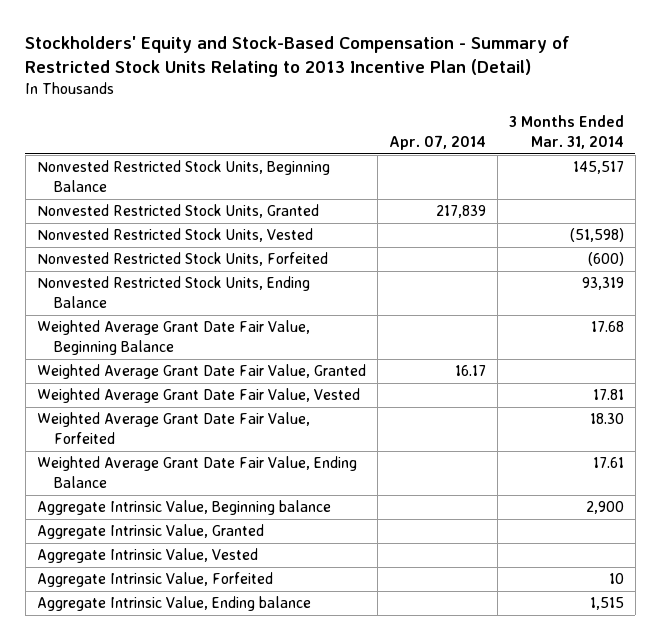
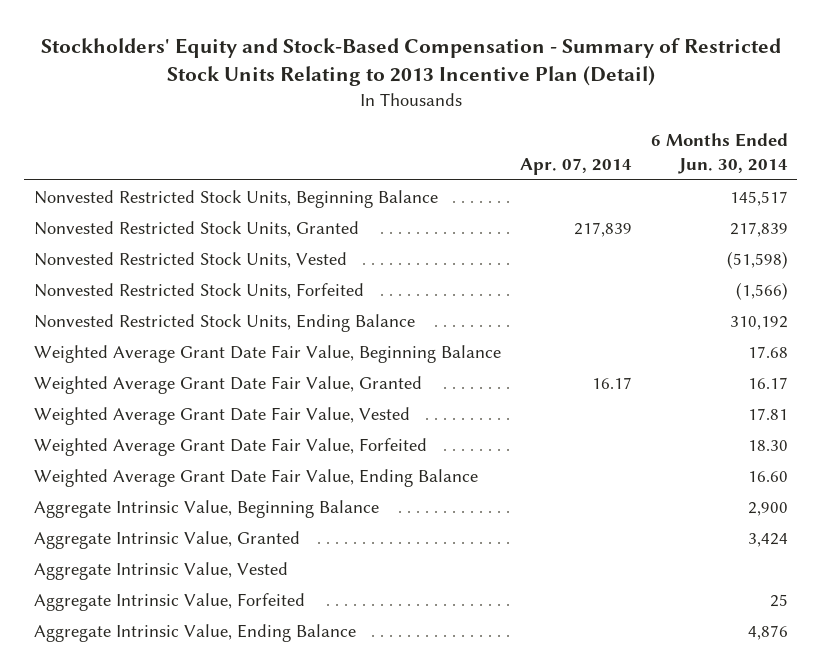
- | Apr. 07, 2014 | 3 Months Ended Mar. 31, 2014
+ | Apr. 07, 2014 | 6 Months Ended Jun. 30, 2014
- Aggregate Intrinsic Value, Beginning balance | | 2,900
+ Aggregate Intrinsic Value, Beginning Balance | | 2,900
- Aggregate Intrinsic Value, Ending balance | | 1,515
+ Aggregate Intrinsic Value, Ending Balance | | 4,876

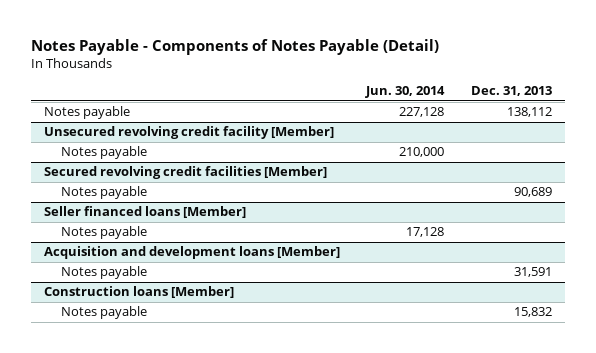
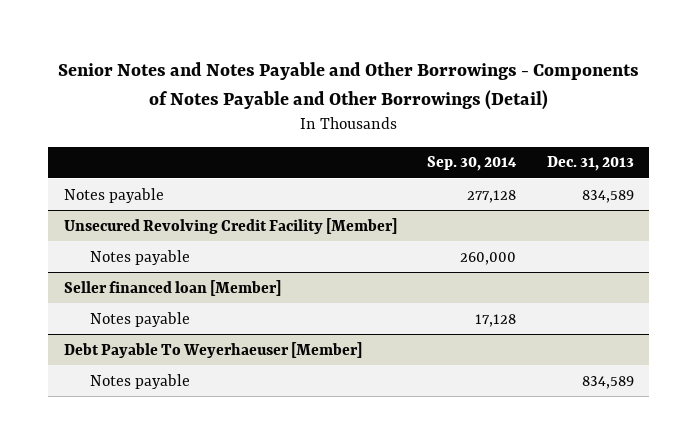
- Notes Payable - Components of Notes Payable (Detail)
+ Senior Notes and Notes Payable and Other Borrowings - Components of Notes Payable and Other Borrowings (Detail)
- | Jun. 30, 2014 | Dec. 31, 2013
+ | Sep. 30, 2014 | Dec. 31, 2013
- Notes payable | 227,128 | 138,112
- Unsecured revolving credit facility [Member]
+ Notes payable | 277,128 | 834,589
+ Unsecured Revolving Credit Facility [Member]
- Secured revolving credit facilities [Member]
- Notes payable | | 90,689
- Seller financed loans [Member]
+ Seller financed loan [Member]
- Acquisition and development loans [Member]
- Notes payable | | 31,591
- Construction loans [Member]
- Notes payable | | 15,832
+ Debt Payable To Weyerhaeuser [Member]
+ Notes payable | | 834,589

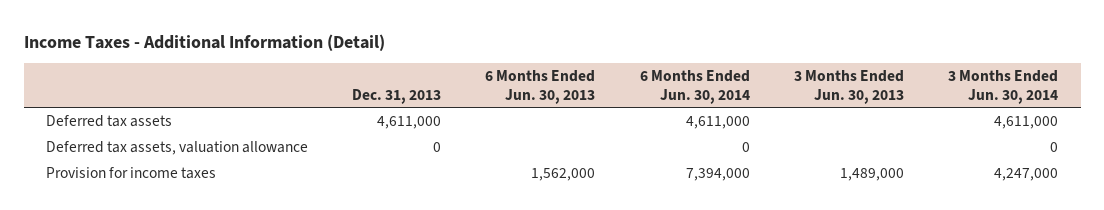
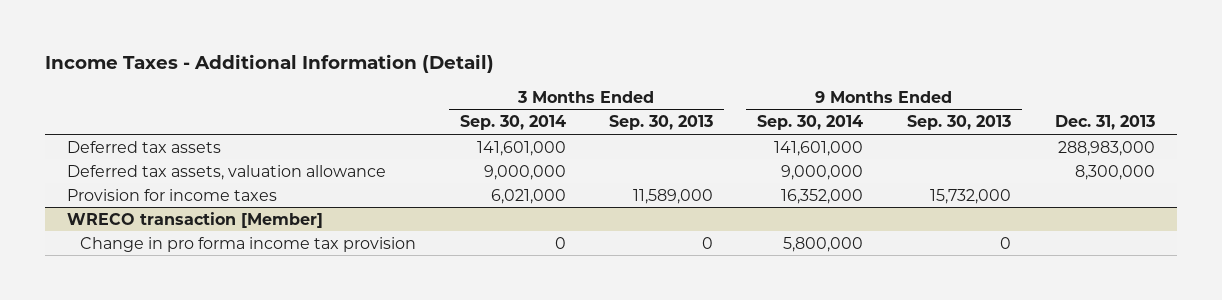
- | Dec. 31, 2013 | 6 Months Ended Jun. 30, 2013 | 6 Months Ended Jun. 30, 2014 | 3 Months Ended Jun. 30, 2013 | 3 Months Ended Jun. 30, 2014
+ | 3 Months Ended Sep. 30, 2014 | 3 Months Ended Sep. 30, 2013 | 9 Months Ended Sep. 30, 2014 | 9 Months Ended Sep. 30, 2013 | Dec. 31, 2013
- Deferred tax assets | 4,611,000 | | 4,611,000 | | 4,611,000
- Deferred tax assets, valuation allowance | 0 | | 0 | | 0
+ Deferred tax assets | 141,601,000 | | 141,601,000 | | 288,983,000
+ Deferred tax assets, valuation allowance | 9,000,000 | | 9,000,000 | | 8,300,000
+ WRECO transaction [Member]
+ Change in pro forma income tax provision | 0 | 0 | 5,800,000 | 0 |

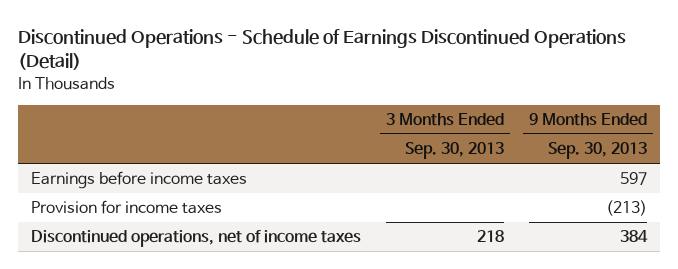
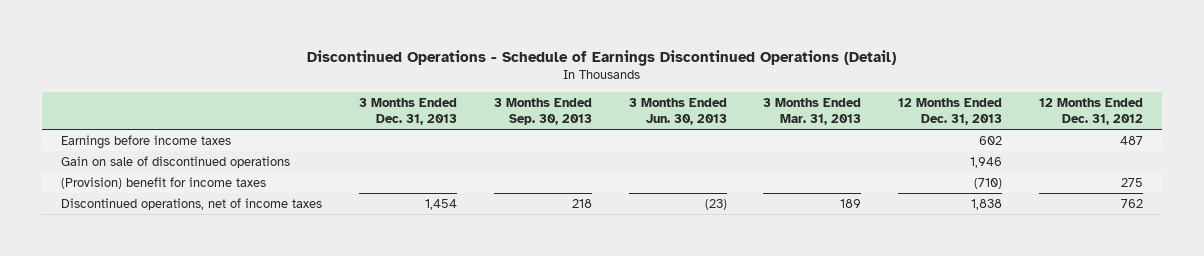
- | 3 Months Ended Sep. 30, 2013 | 9 Months Ended Sep. 30, 2013
+ | 3 Months Ended Dec. 31, 2013 | 3 Months Ended Sep. 30, 2013 | 3 Months Ended Jun. 30, 2013 | 3 Months Ended Mar. 31, 2013 | 12 Months Ended Dec. 31, 2013 | 12 Months Ended Dec. 31, 2012
- Provision for income taxes | | (213)
+ Gain on sale of discontinued operations | | | | | 1,946 |
+ (Provision) benefit for income taxes | | | | | (710) | 275

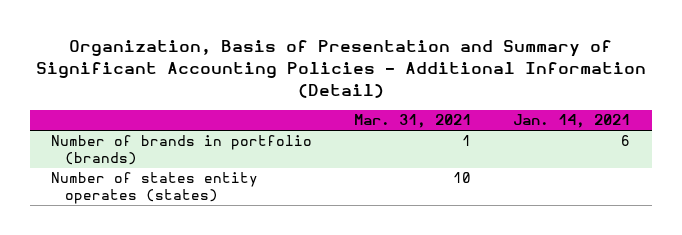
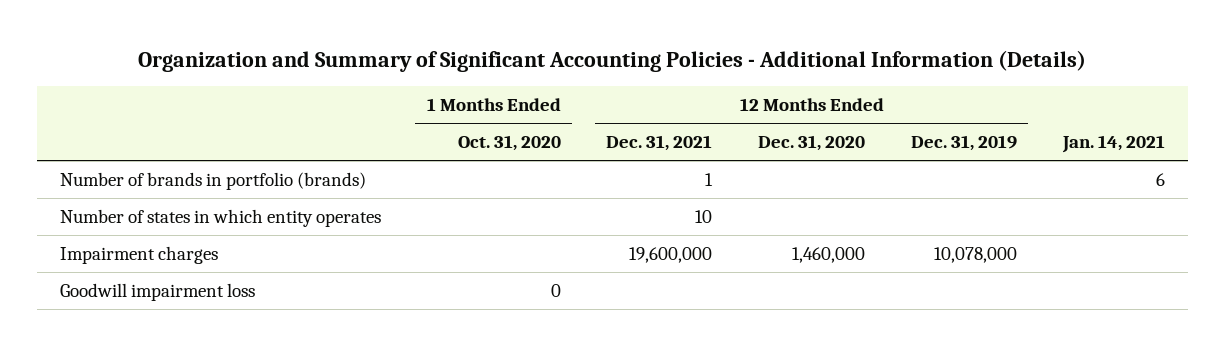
- Organization, Basis of Presentation and Summary of Significant Accounting Policies - Additional Information (Detail)
+ Organization and Summary of Significant Accounting Policies - Additional Information (Details)
- | Mar. 31, 2021 | Jan. 14, 2021
+ | 1 Months Ended Oct. 31, 2020 | 12 Months Ended Dec. 31, 2021 | 12 Months Ended Dec. 31, 2020 | 12 Months Ended Dec. 31, 2019 | Jan. 14, 2021
- Number of states entity operates (states) | 10 |
+ Number of states in which entity operates | | 10 | | |
+ Impairment charges | | 19,600,000 | 1,460,000 | 10,078,000 |
+ Goodwill impairment loss | 0 | | | |

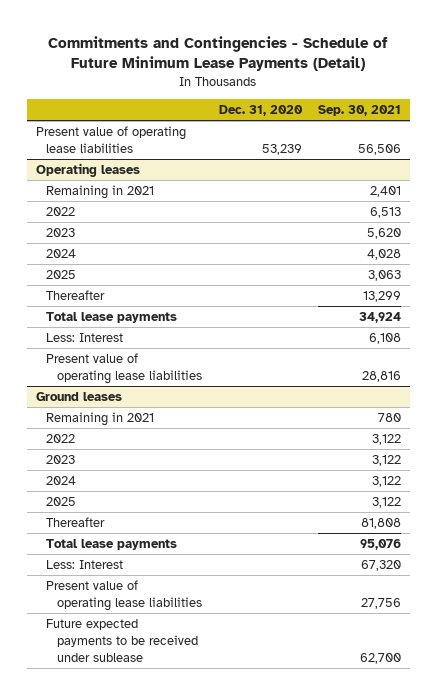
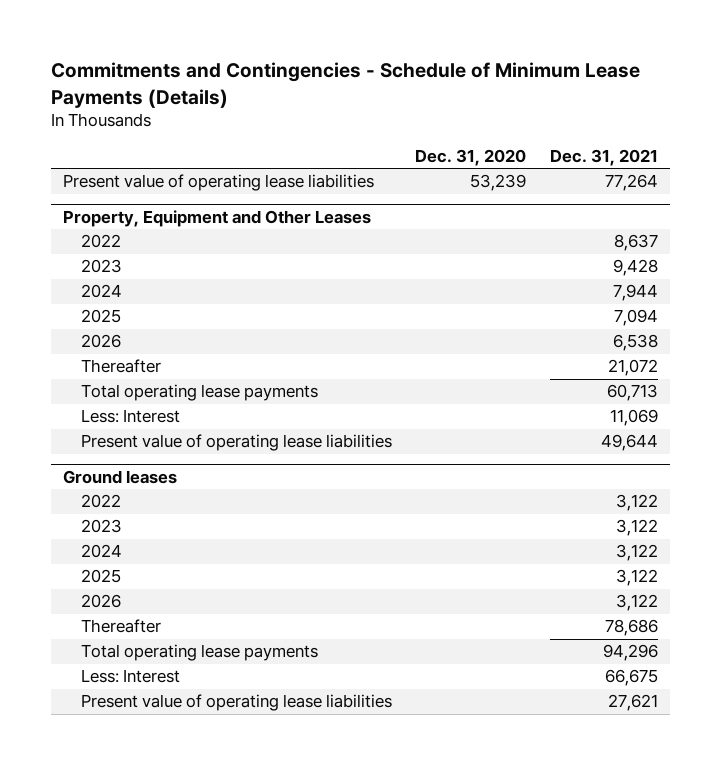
- Commitments and Contingencies - Schedule of Future Minimum Lease Payments (Detail)
+ Commitments and Contingencies - Schedule of Minimum Lease Payments (Details)
- | Dec. 31, 2020 | Sep. 30, 2021
+ | Dec. 31, 2020 | Dec. 31, 2021
- Operating leases
- Remaining in 2021 | | 2,401
+ Property, Equipment and Other Leases
+ 2026 | | 6,538
- Total lease payments | | 34,924
+ Total operating lease payments | | 60,713
@ Ground leases
- Remaining in 2021 | | 780
+ 2026 | | 3,122
- Total lease payments | | 95,076
+ Total operating lease payments | | 94,296
- Future expected payments to be received under sublease | | 62,700

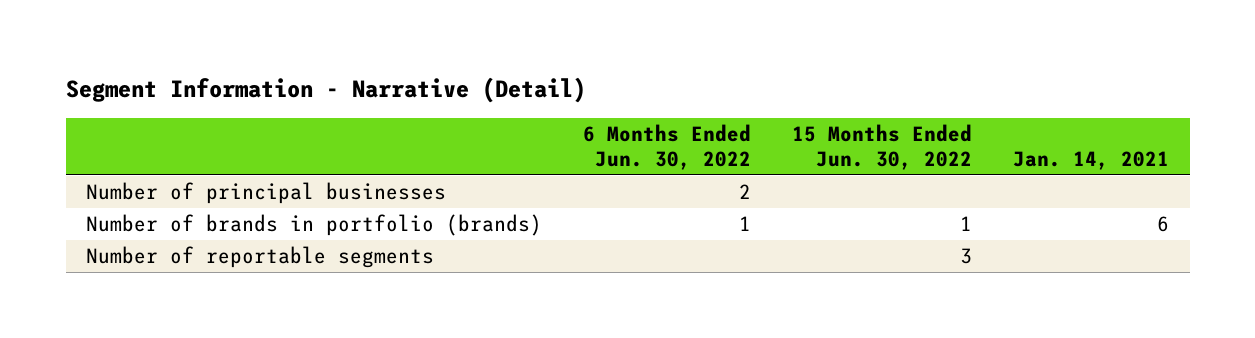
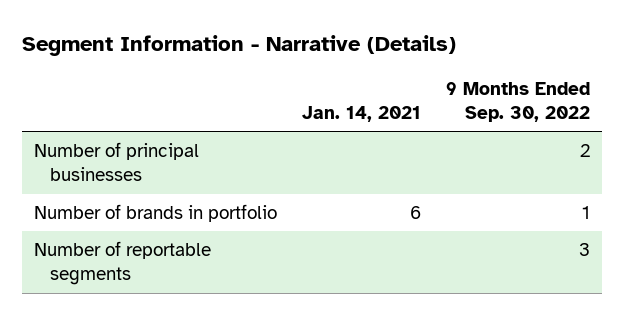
- Segment Information - Narrative (Detail)
+ Segment Information - Narrative (Details)
- | 6 Months Ended Jun. 30, 2022 | 15 Months Ended Jun. 30, 2022 | Jan. 14, 2021
+ | Jan. 14, 2021 | 9 Months Ended Sep. 30, 2022
- Number of brands in portfolio (brands) | 1 | 1 | 6
+ Number of brands in portfolio | 6 | 1

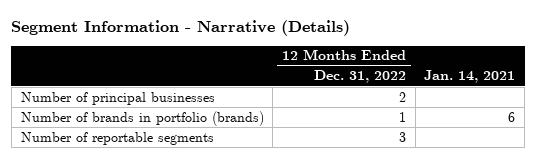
- | Jan. 14, 2021 | 9 Months Ended Sep. 30, 2022
+ | 12 Months Ended Dec. 31, 2022 | Jan. 14, 2021
- Number of brands in portfolio | 6 | 1
+ Number of brands in portfolio (brands) | 1 | 6

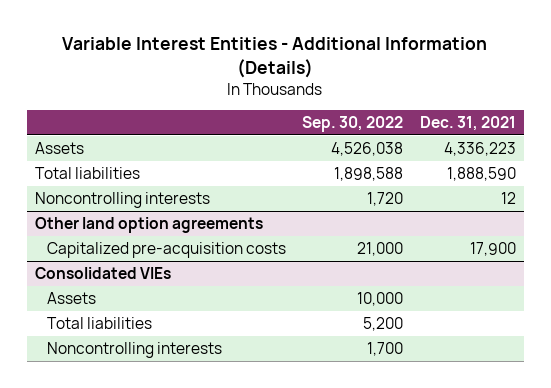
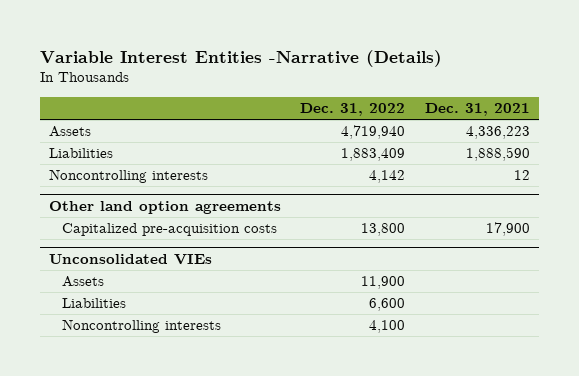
- Variable Interest Entities - Additional Information (Details)
+ Variable Interest Entities -Narrative (Details)
- | Sep. 30, 2022 | Dec. 31, 2021
+ | Dec. 31, 2022 | Dec. 31, 2021
- Total liabilities | 1,898,588 | 1,888,590
+ Liabilities | 1,883,409 | 1,888,590
- Consolidated VIEs
- Assets | 10,000 |
- Total liabilities | 5,200 |
- Noncontrolling interests | 1,700 |
+ Unconsolidated VIEs
+ Assets | 11,900 |
+ Liabilities | 6,600 |
+ Noncontrolling interests | 4,100 |

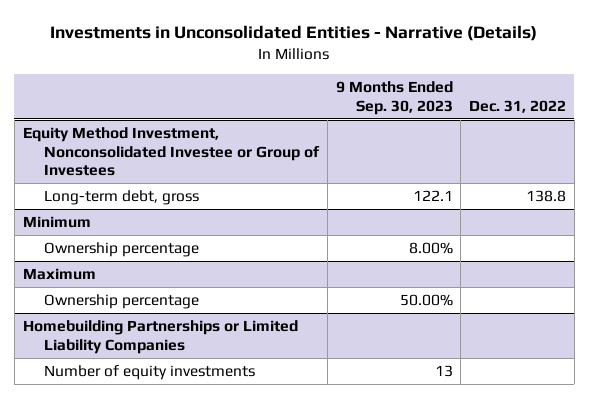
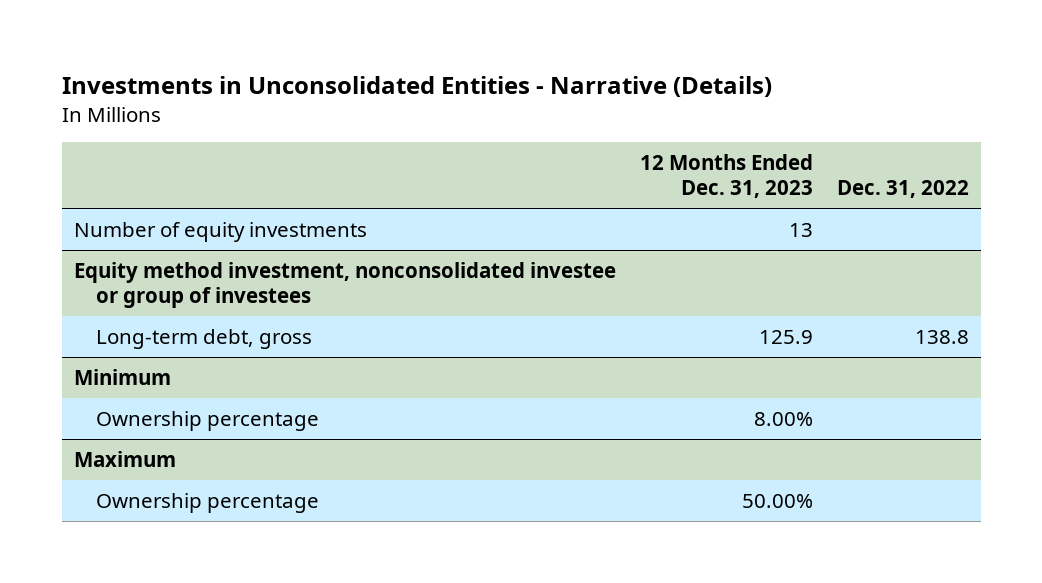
- | 9 Months Ended Sep. 30, 2023 | Dec. 31, 2022
+ | 12 Months Ended Dec. 31, 2023 | Dec. 31, 2022
- Equity Method Investment, Nonconsolidated Investee or Group of Investees
+ Number of equity investments | 13 |
+ Equity method investment, nonconsolidated investee or group of investees
- Homebuilding Partnerships or Limited Liability Companies
- Number of equity investments | 13 |

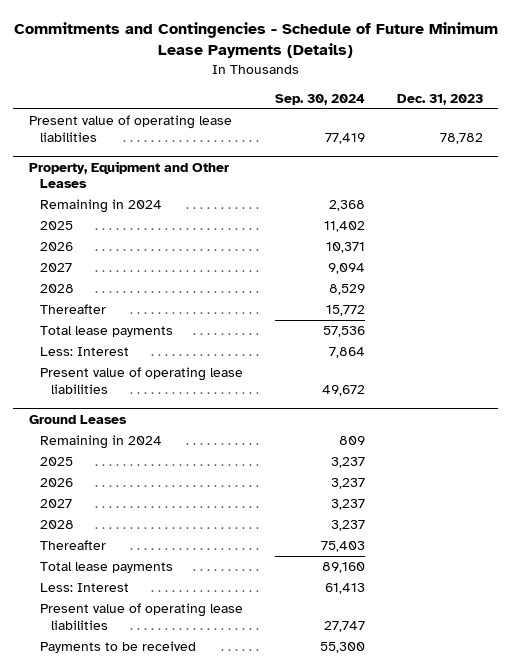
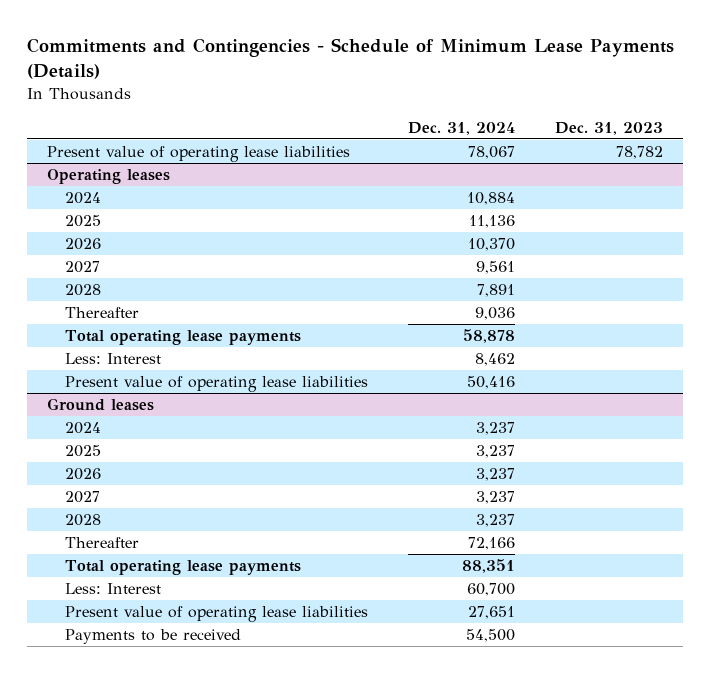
- Commitments and Contingencies - Schedule of Future Minimum Lease Payments (Details)
+ Commitments and Contingencies - Schedule of Minimum Lease Payments (Details)
- | Sep. 30, 2024 | Dec. 31, 2023
+ | Dec. 31, 2024 | Dec. 31, 2023
- Property, Equipment and Other Leases
- Remaining in 2024 | 2,368 |
+ Operating leases
+ 2024 | 10,884 |
- Total lease payments | 57,536 |
+ Total operating lease payments | 58,878 |
- Ground Leases
- Remaining in 2024 | 809 |
+ Ground leases
+ 2024 | 3,237 |
- Total lease payments | 89,160 |
+ Total operating lease payments | 88,351 |

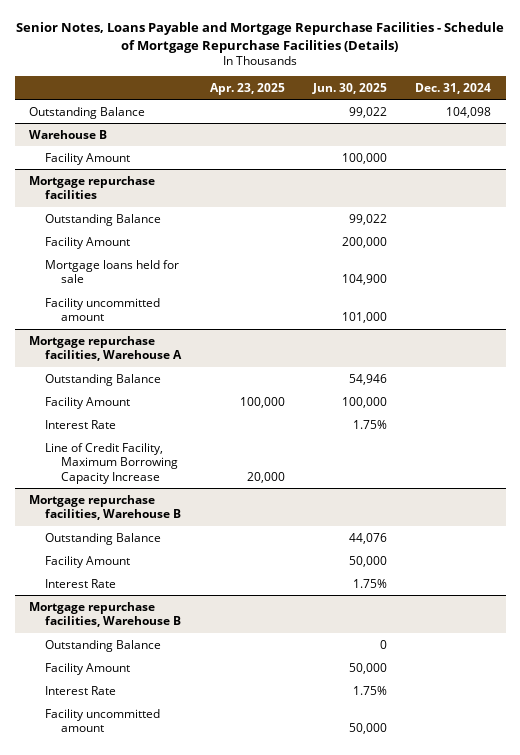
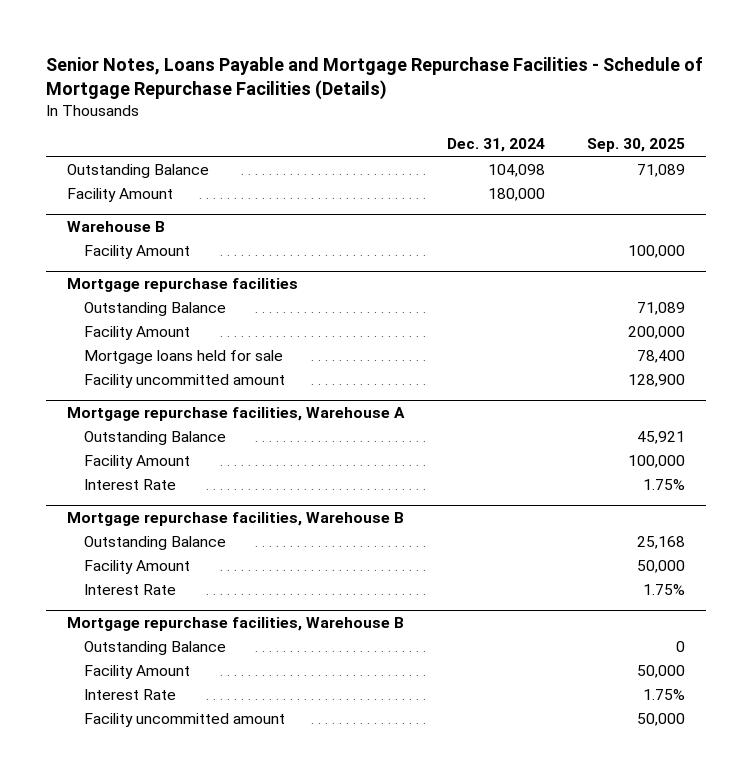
- | Apr. 23, 2025 | Jun. 30, 2025 | Dec. 31, 2024
+ | Dec. 31, 2024 | Sep. 30, 2025
+ Facility Amount | 180,000 |
@ Mortgage repurchase facilities, Warehouse A
- Line of Credit Facility, Maximum Borrowing Capacity Increase | 20,000 | |

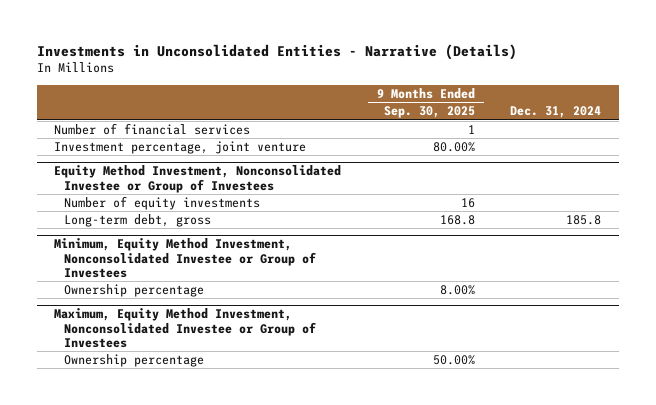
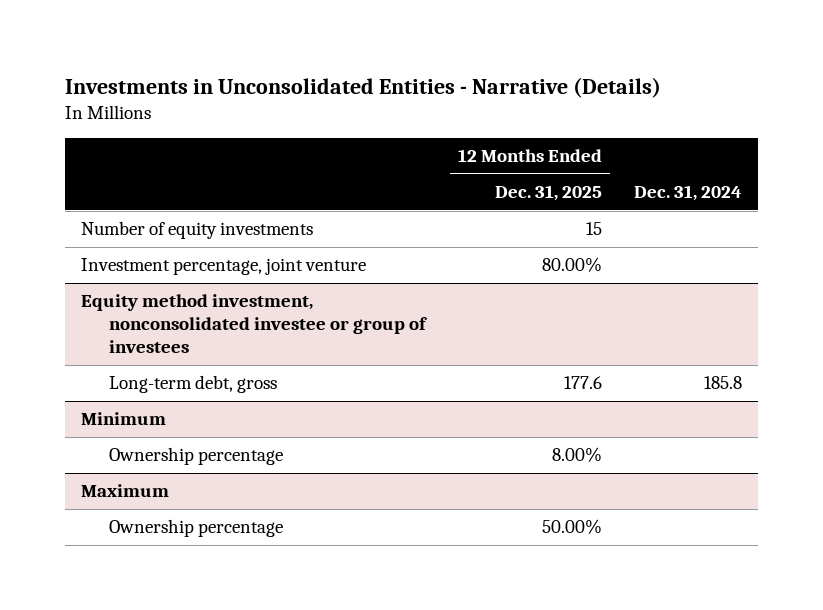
- | 9 Months Ended Sep. 30, 2025 | Dec. 31, 2024
+ | 12 Months Ended Dec. 31, 2025 | Dec. 31, 2024
- Number of financial services | 1 |
+ Number of equity investments | 15 |
- Equity Method Investment, Nonconsolidated Investee or Group of Investees
- Number of equity investments | 16 |
+ Equity method investment, nonconsolidated investee or group of investees
- Minimum, Equity Method Investment, Nonconsolidated Investee or Group of Investees
+ Minimum
- Maximum, Equity Method Investment, Nonconsolidated Investee or Group of Investees
+ Maximum

